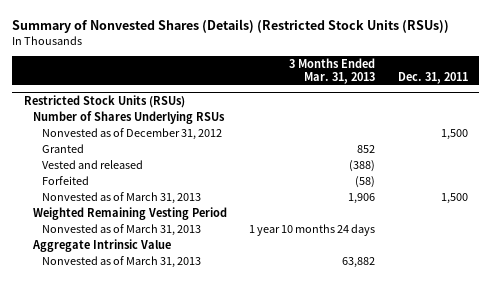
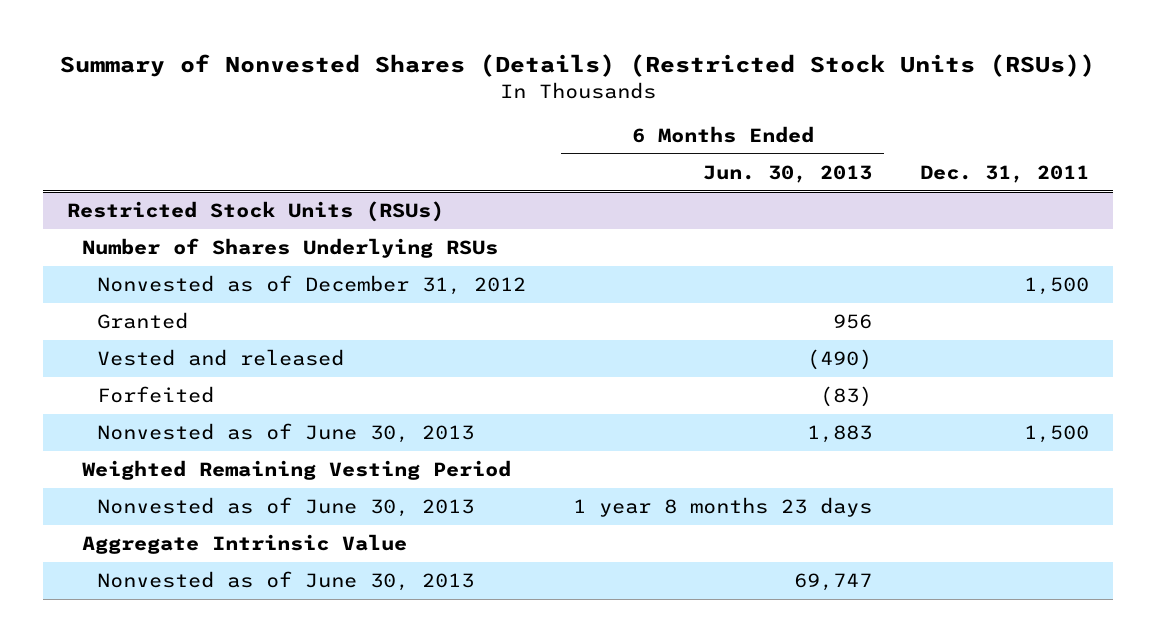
- | 3 Months Ended Mar. 31, 2013 | Dec. 31, 2011
+ | 6 Months Ended Jun. 30, 2013 | Dec. 31, 2011
@ Restricted Stock Units (RSUs)
- Nonvested as of March 31, 2013 | 1,906 | 1,500
+ Nonvested as of June 30, 2013 | 1,883 | 1,500
- Nonvested as of March 31, 2013 | 1 year 10 months 24 days |
+ Nonvested as of June 30, 2013 | 1 year 8 months 23 days |
- Nonvested as of March 31, 2013 | 63,882 |
+ Nonvested as of June 30, 2013 | 69,747 |

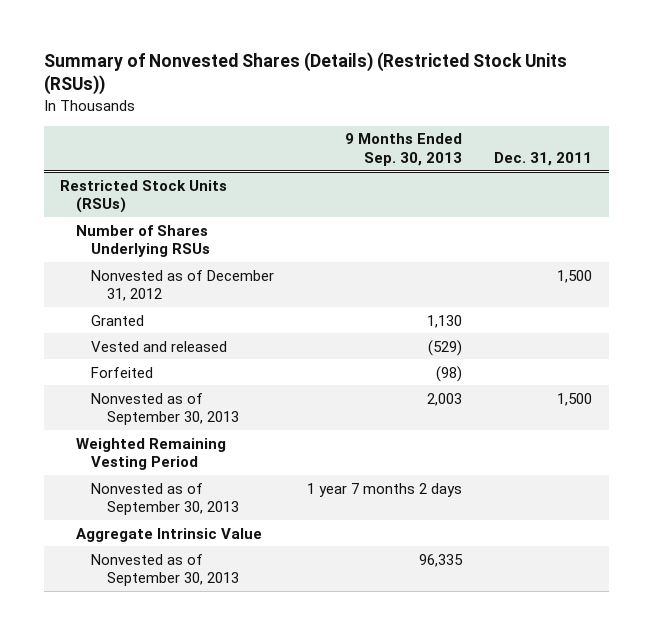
- | 6 Months Ended Jun. 30, 2013 | Dec. 31, 2011
+ | 9 Months Ended Sep. 30, 2013 | Dec. 31, 2011
@ Restricted Stock Units (RSUs)
- Nonvested as of June 30, 2013 | 1,883 | 1,500
+ Nonvested as of September 30, 2013 | 2,003 | 1,500
- Nonvested as of June 30, 2013 | 1 year 8 months 23 days |
+ Nonvested as of September 30, 2013 | 1 year 7 months 2 days |
- Nonvested as of June 30, 2013 | 69,747 |
+ Nonvested as of September 30, 2013 | 96,335 |

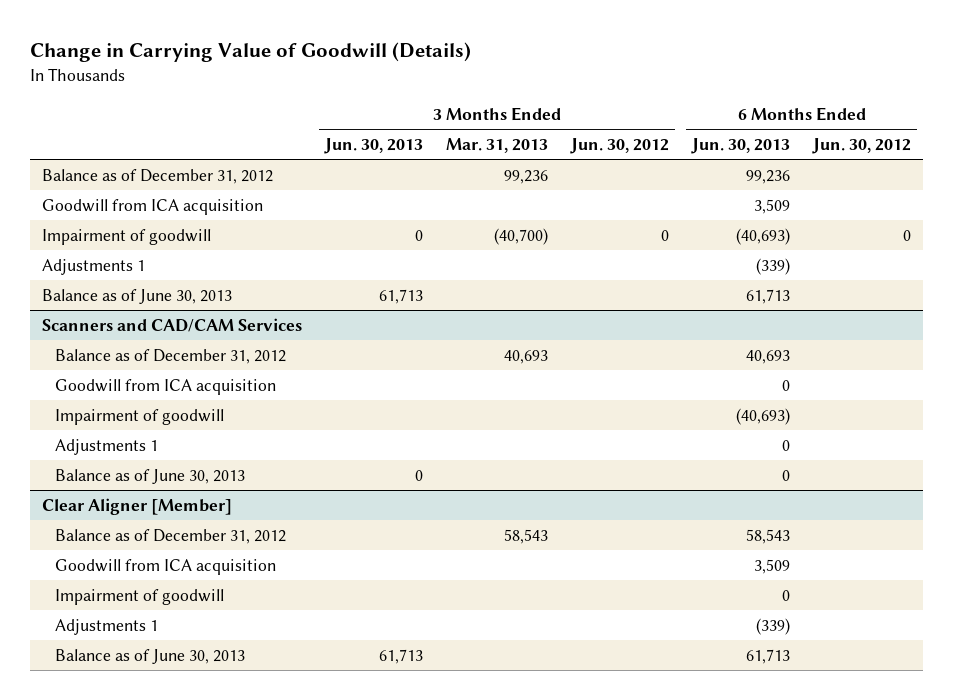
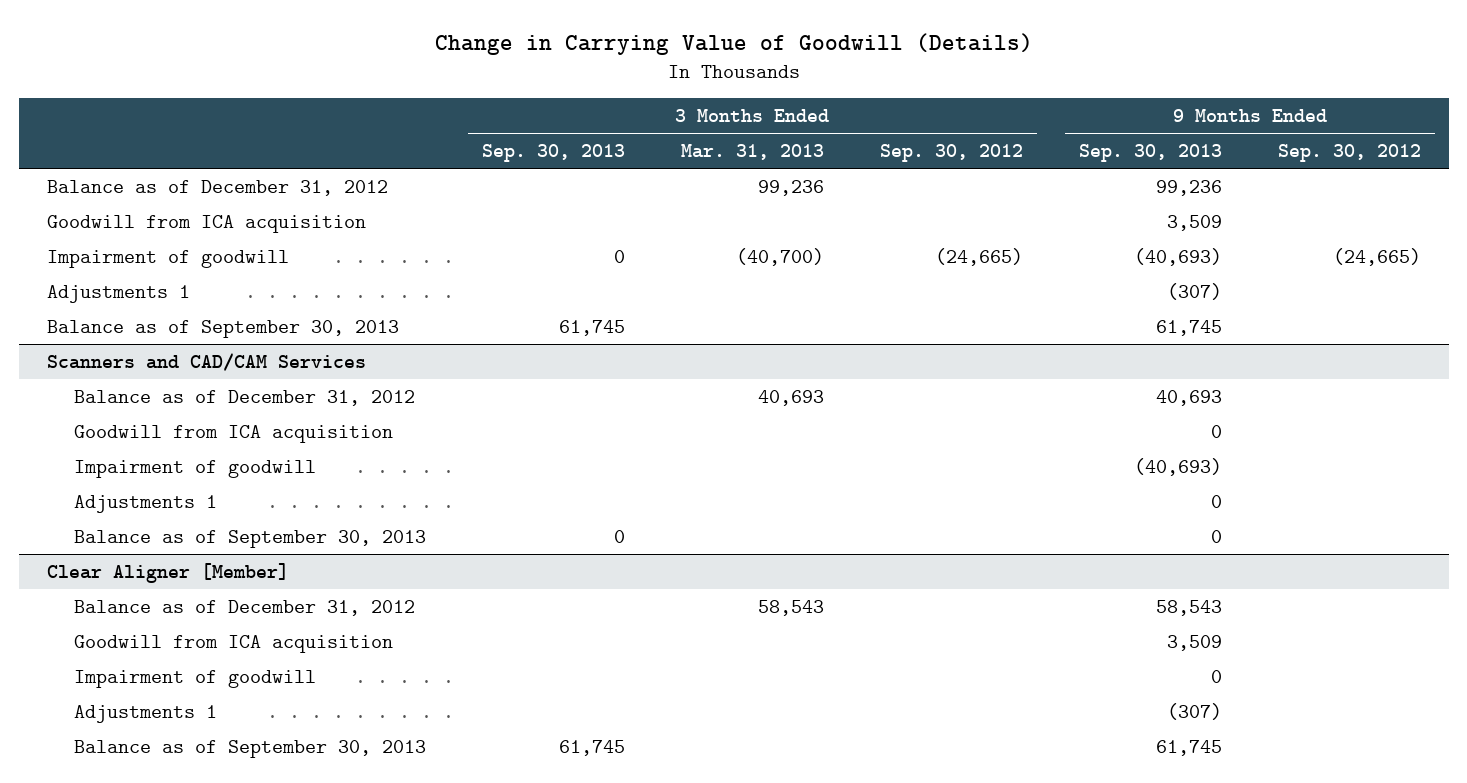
- | 3 Months Ended Jun. 30, 2013 | 3 Months Ended Mar. 31, 2013 | 3 Months Ended Jun. 30, 2012 | 6 Months Ended Jun. 30, 2013 | 6 Months Ended Jun. 30, 2012
+ | 3 Months Ended Sep. 30, 2013 | 3 Months Ended Mar. 31, 2013 | 3 Months Ended Sep. 30, 2012 | 9 Months Ended Sep. 30, 2013 | 9 Months Ended Sep. 30, 2012
- Balance as of June 30, 2013 | 61,713 | | | 61,713 |
+ Balance as of September 30, 2013 | 61,745 | | | 61,745 |
@ Scanners and CAD/CAM Services
- Balance as of June 30, 2013 | 0 | | | 0 |
+ Balance as of September 30, 2013 | 0 | | | 0 |
@ Clear Aligner [Member]
- Balance as of June 30, 2013 | 61,713 | | | 61,713 |
+ Balance as of September 30, 2013 | 61,745 | | | 61,745 |

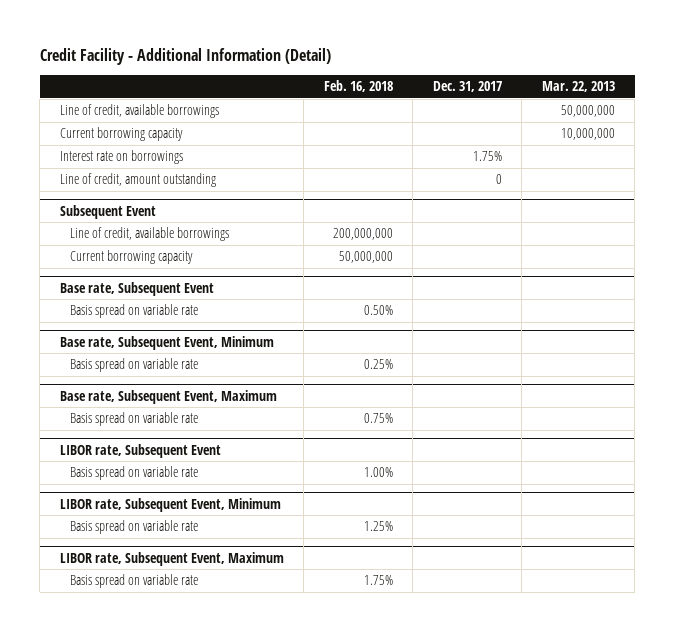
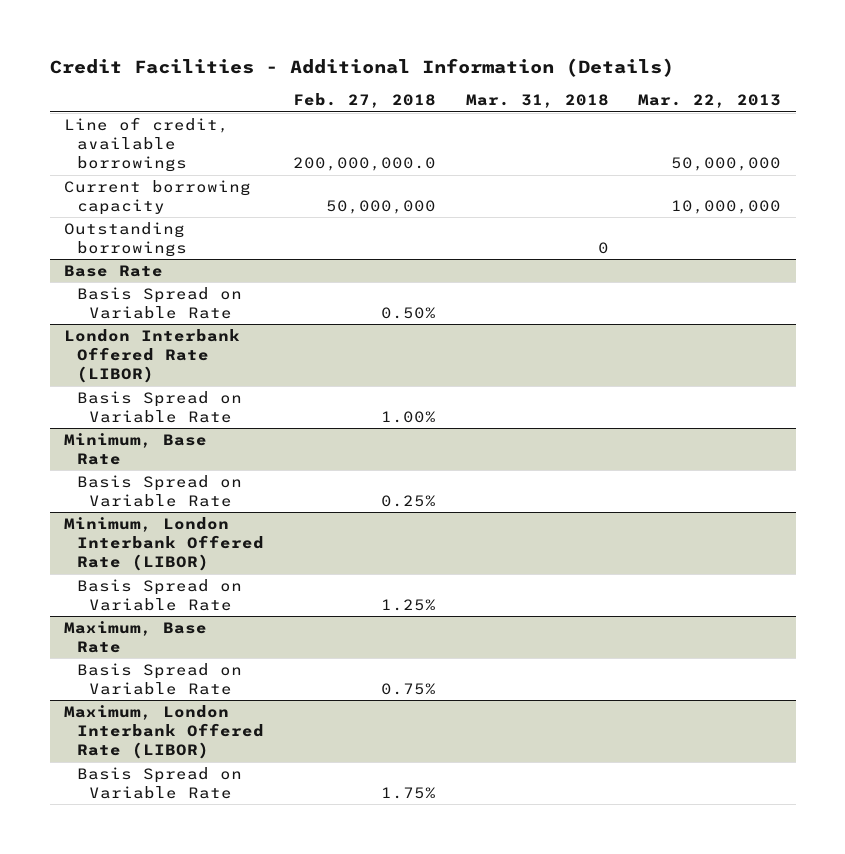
- Credit Facility - Additional Information (Detail)
+ Credit Facilities - Additional Information (Details)
- | Feb. 16, 2018 | Dec. 31, 2017 | Mar. 22, 2013
+ | Feb. 27, 2018 | Mar. 31, 2018 | Mar. 22, 2013
- Interest rate on borrowings | | 1.75% |
- Line of credit, amount outstanding | | 0 |
- Subsequent Event
- Line of credit, available borrowings | 200,000,000 | |
- Current borrowing capacity | 50,000,000 | |
- Base rate, Subsequent Event
- Basis spread on variable rate | 0.50% | |
- Base rate, Subsequent Event, Minimum
- Basis spread on variable rate | 0.25% | |
- Base rate, Subsequent Event, Maximum
- Basis spread on variable rate | 0.75% | |
- LIBOR rate, Subsequent Event
- Basis spread on variable rate | 1.00% | |
- LIBOR rate, Subsequent Event, Minimum
- Basis spread on variable rate | 1.25% | |
- LIBOR rate, Subsequent Event, Maximum
- Basis spread on variable rate | 1.75% | |
+ Outstanding borrowings | | 0 |
+ Base Rate
+ Basis Spread on Variable Rate | 0.50% | |
+ London Interbank Offered Rate (LIBOR)
+ Basis Spread on Variable Rate | 1.00% | |
+ Minimum, Base Rate
+ Basis Spread on Variable Rate | 0.25% | |
+ Minimum, London Interbank Offered Rate (LIBOR)
+ Basis Spread on Variable Rate | 1.25% | |
+ Maximum, Base Rate
+ Basis Spread on Variable Rate | 0.75% | |
+ Maximum, London Interbank Offered Rate (LIBOR)
+ Basis Spread on Variable Rate | 1.75% | |

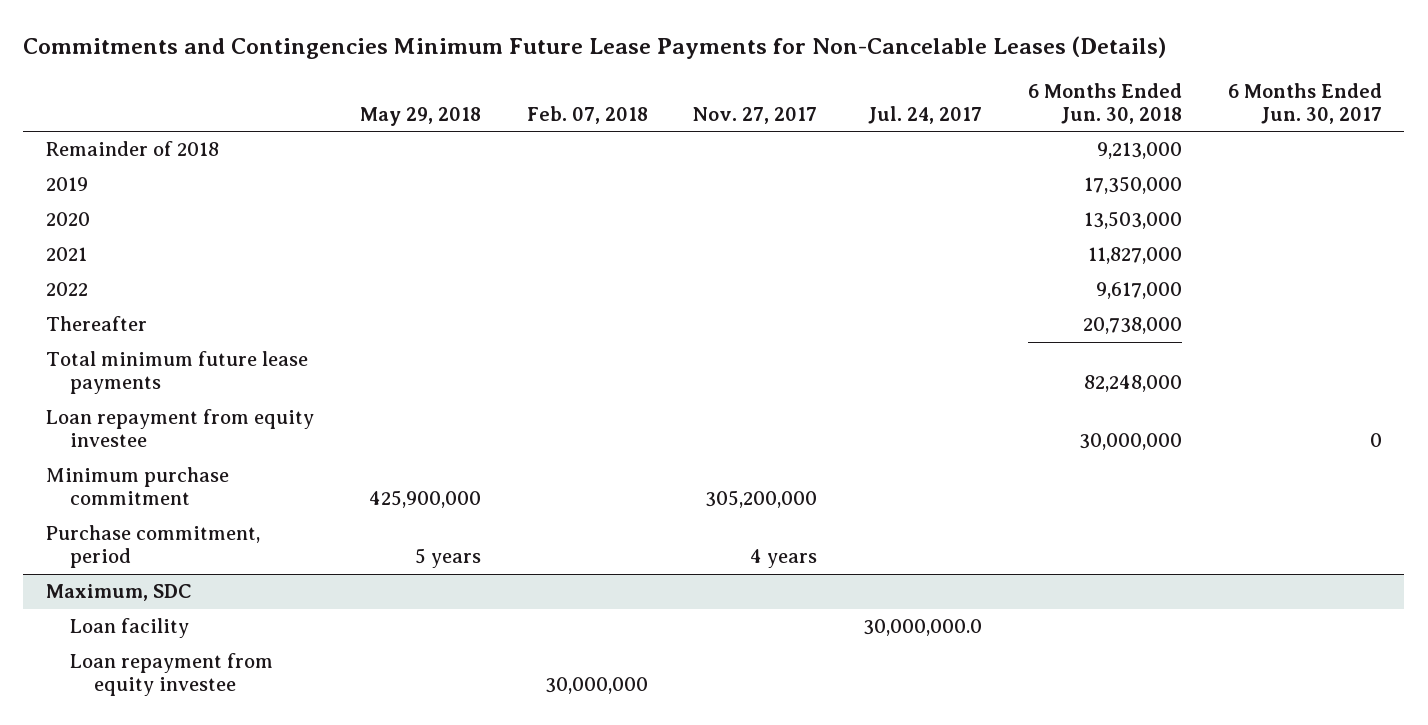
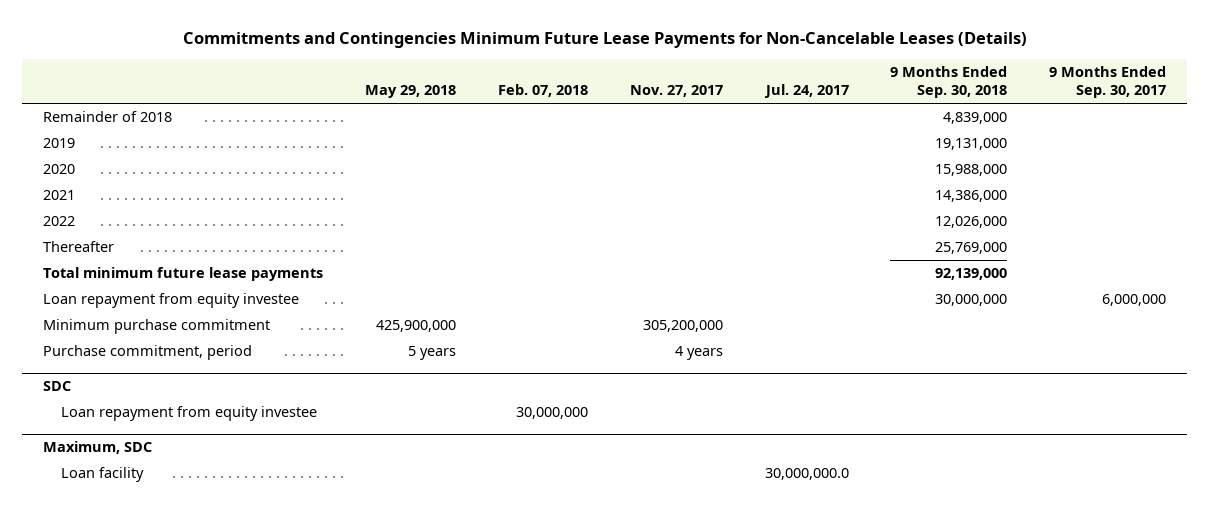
- | May 29, 2018 | Feb. 07, 2018 | Nov. 27, 2017 | Jul. 24, 2017 | 6 Months Ended Jun. 30, 2018 | 6 Months Ended Jun. 30, 2017
+ | May 29, 2018 | Feb. 07, 2018 | Nov. 27, 2017 | Jul. 24, 2017 | 9 Months Ended Sep. 30, 2018 | 9 Months Ended Sep. 30, 2017
+ SDC
+ Loan repayment from equity investee | | 30,000,000 | | | |
@ Maximum, SDC
- Loan repayment from equity investee | | 30,000,000 | | | |

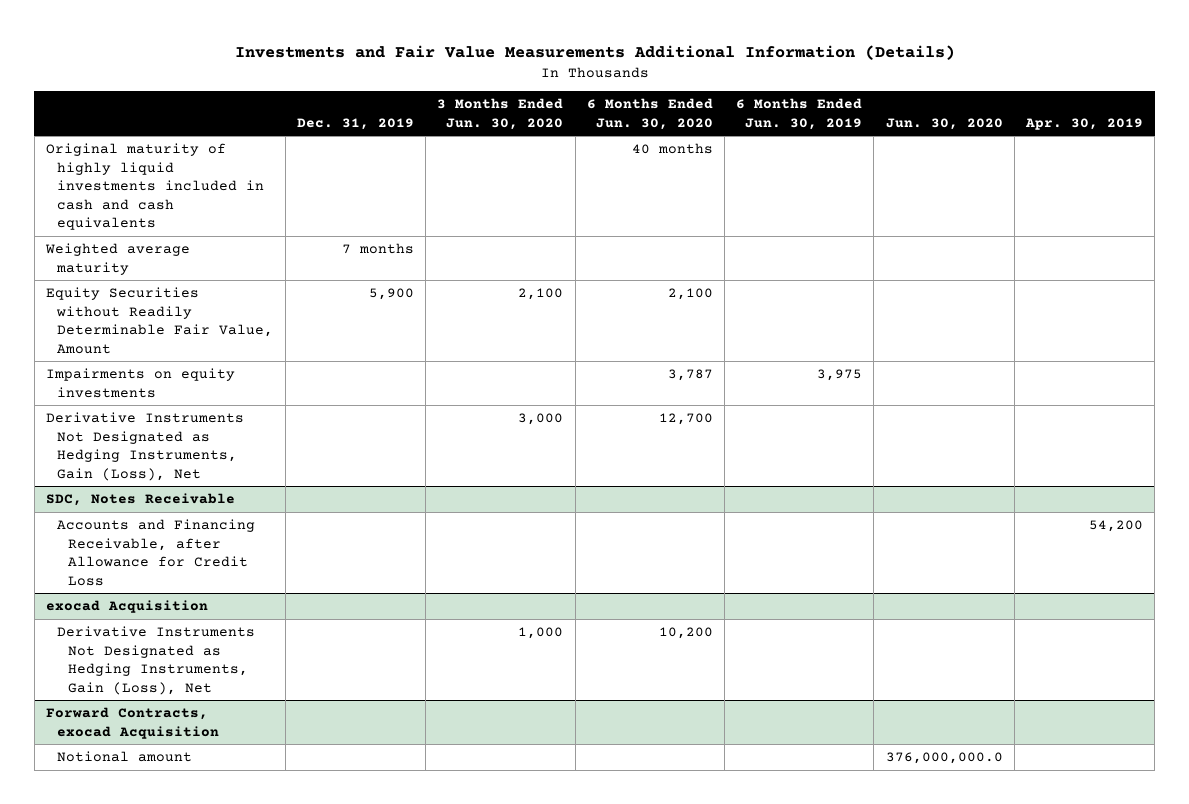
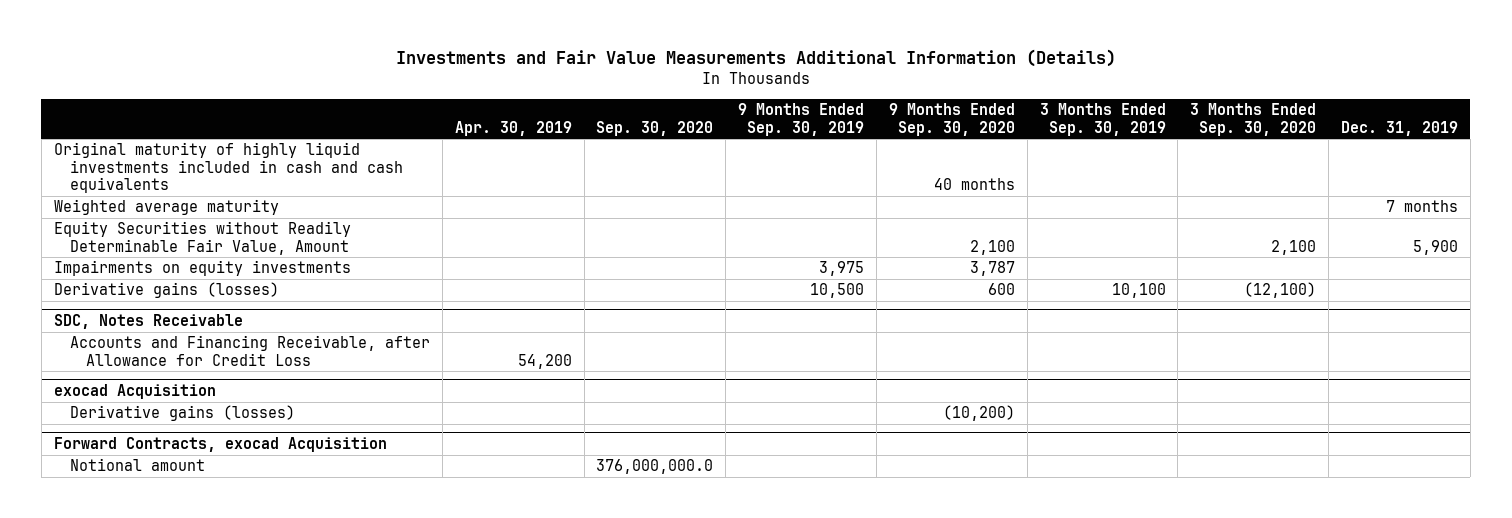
- | Dec. 31, 2019 | 3 Months Ended Jun. 30, 2020 | 6 Months Ended Jun. 30, 2020 | 6 Months Ended Jun. 30, 2019 | Jun. 30, 2020 | Apr. 30, 2019
+ | Apr. 30, 2019 | Sep. 30, 2020 | 9 Months Ended Sep. 30, 2019 | 9 Months Ended Sep. 30, 2020 | 3 Months Ended Sep. 30, 2019 | 3 Months Ended Sep. 30, 2020 | Dec. 31, 2019
- Derivative Instruments Not Designated as Hedging Instruments, Gain (Loss), Net | | 3,000 | 12,700 | | |
+ Derivative gains (losses) | | | 10,500 | 600 | 10,100 | (12,100) |
@ exocad Acquisition
- Derivative Instruments Not Designated as Hedging Instruments, Gain (Loss), Net | | 1,000 | 10,200 | | |
+ Derivative gains (losses) | | | | (10,200) | | |

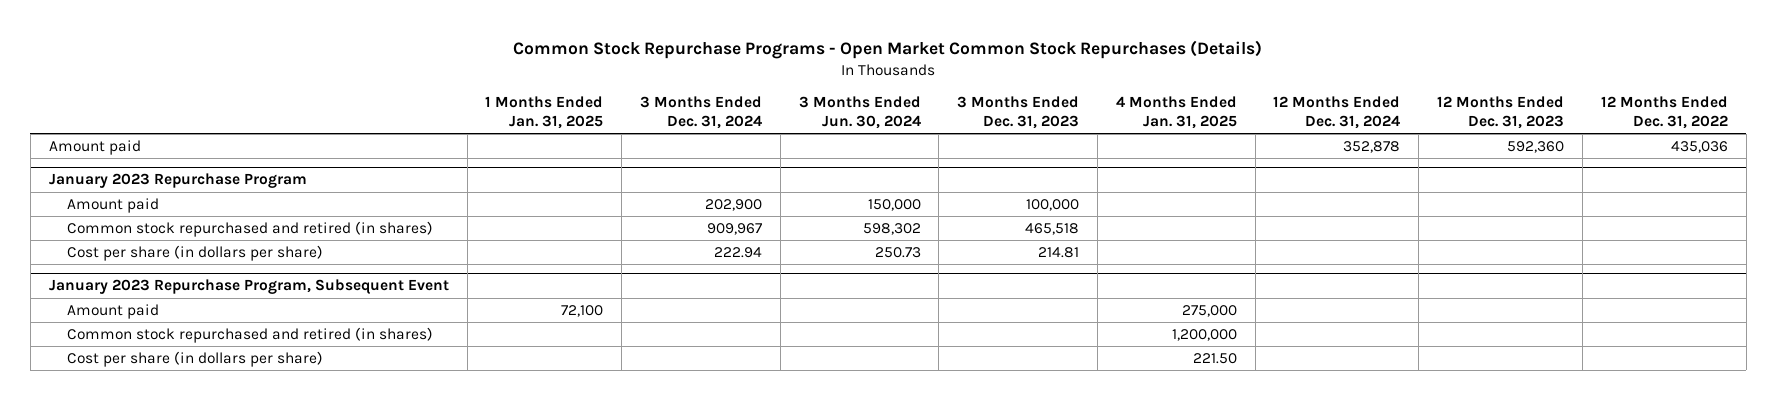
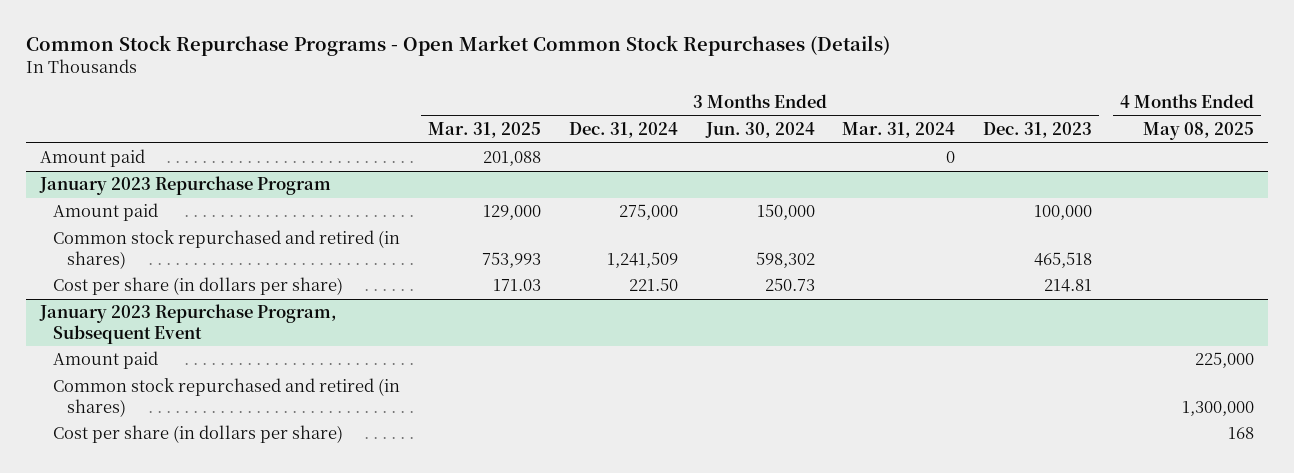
- | 1 Months Ended Jan. 31, 2025 | 3 Months Ended Dec. 31, 2024 | 3 Months Ended Jun. 30, 2024 | 3 Months Ended Dec. 31, 2023 | 4 Months Ended Jan. 31, 2025 | 12 Months Ended Dec. 31, 2024 | 12 Months Ended Dec. 31, 2023 | 12 Months Ended Dec. 31, 2022
+ | 3 Months Ended Mar. 31, 2025 | 3 Months Ended Dec. 31, 2024 | 3 Months Ended Jun. 30, 2024 | 3 Months Ended Mar. 31, 2024 | 3 Months Ended Dec. 31, 2023 | 4 Months Ended May 08, 2025
@ January 2023 Repurchase Program
- Amount paid | | 202,900 | 150,000 | 100,000 | | | |
- Common stock repurchased and retired (in shares) | | 909,967 | 598,302 | 465,518 | | | |
- Cost per share (in dollars per share) | | 222.94 | 250.73 | 214.81 | | | |
+ Amount paid | 129,000 | 275,000 | 150,000 | | 100,000 |
+ Common stock repurchased and retired (in shares) | 753,993 | 1,241,509 | 598,302 | | 465,518 |
+ Cost per share (in dollars per share) | 171.03 | 221.50 | 250.73 | | 214.81 |

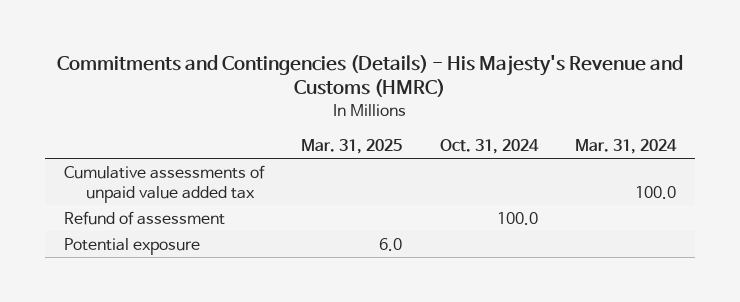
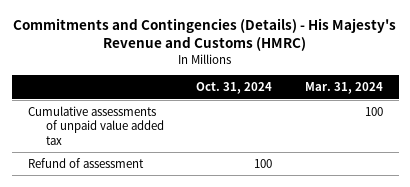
- | Mar. 31, 2025 | Oct. 31, 2024 | Mar. 31, 2024
+ | Oct. 31, 2024 | Mar. 31, 2024
- Cumulative assessments of unpaid value added tax | | | 100.0
- Refund of assessment | | 100.0 |
- Potential exposure | 6.0 | |
+ Cumulative assessments of unpaid value added tax | | 100
+ Refund of assessment | 100 |

